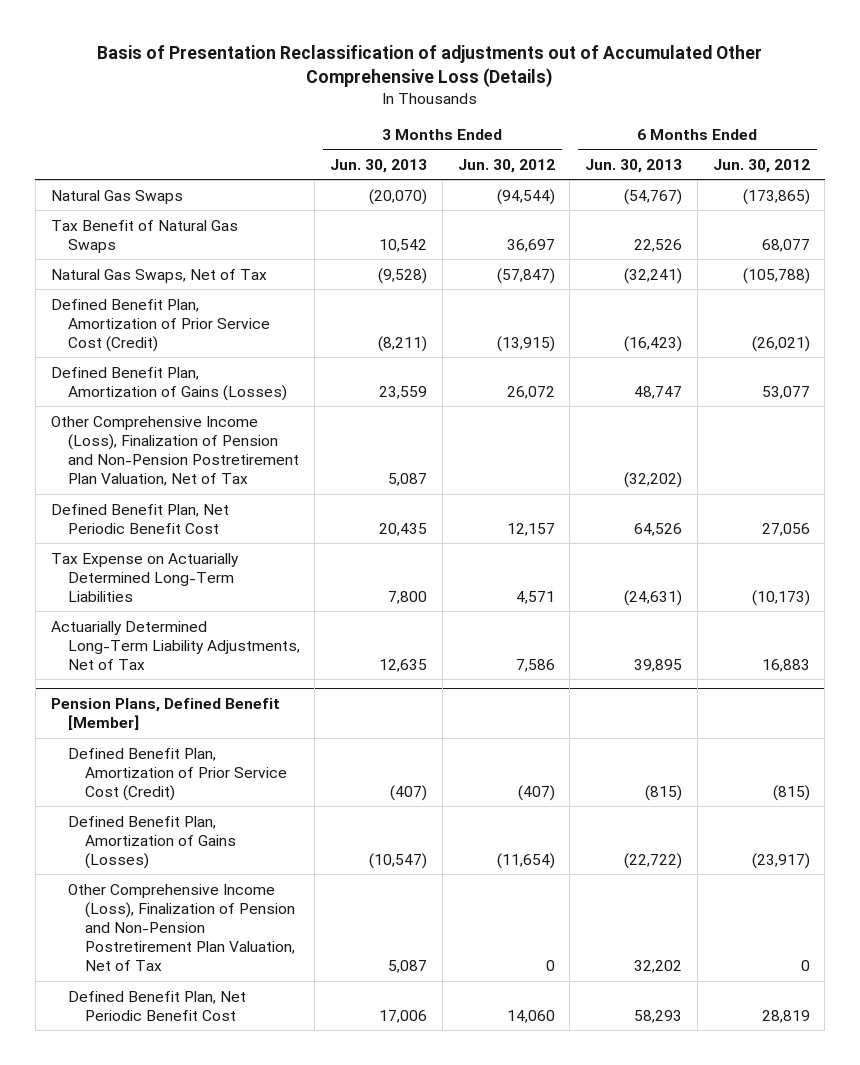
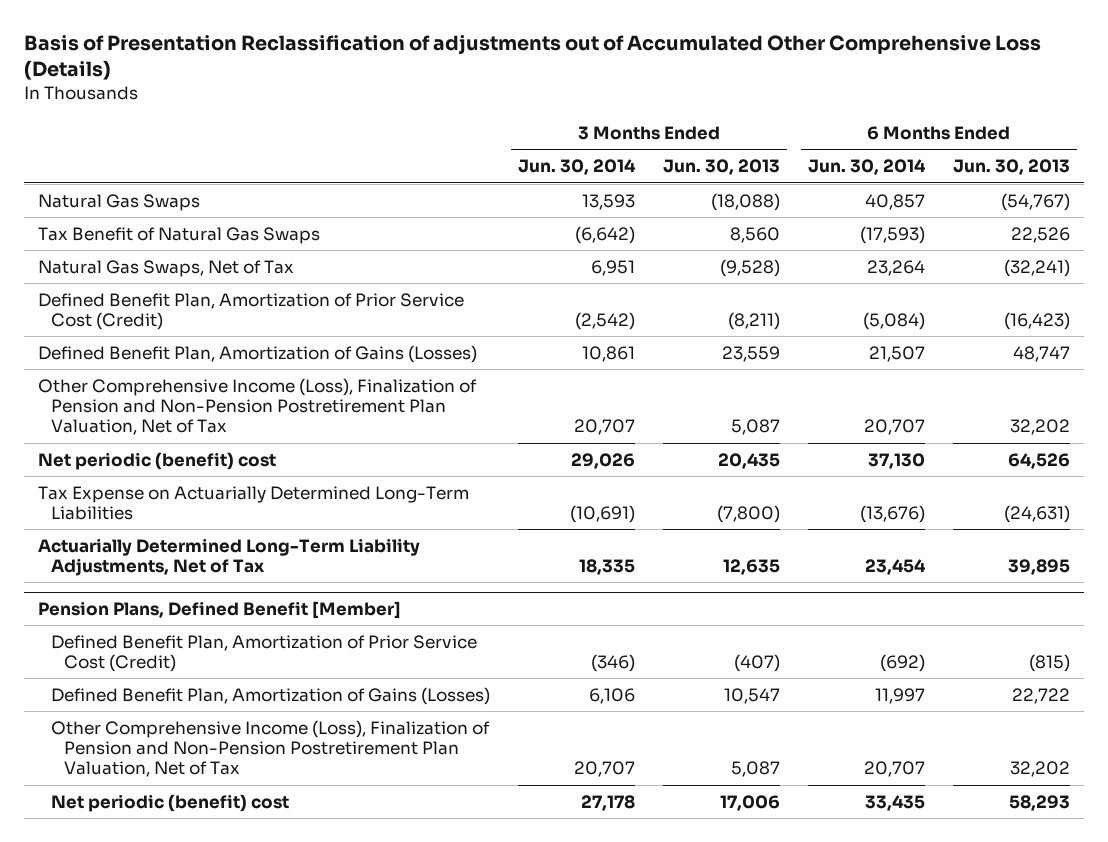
- | 3 Months Ended Jun. 30, 2013 | 3 Months Ended Jun. 30, 2012 | 6 Months Ended Jun. 30, 2013 | 6 Months Ended Jun. 30, 2012
+ | 3 Months Ended Jun. 30, 2014 | 3 Months Ended Jun. 30, 2013 | 6 Months Ended Jun. 30, 2014 | 6 Months Ended Jun. 30, 2013
- Natural Gas Swaps | (20,070) | (94,544) | (54,767) | (173,865)
- Tax Benefit of Natural Gas Swaps | 10,542 | 36,697 | 22,526 | 68,077
+ Natural Gas Swaps | 13,593 | (18,088) | 40,857 | (54,767)
+ Tax Benefit of Natural Gas Swaps | (6,642) | 8,560 | (17,593) | 22,526
- Other Comprehensive Income (Loss), Finalization of Pension and Non-Pension Postretirement Plan Valuation, Net of Tax | 5,087 | | (32,202) |
- Defined Benefit Plan, Net Periodic Benefit Cost | 20,435 | 12,157 | 64,526 | 27,056
- Tax Expense on Actuarially Determined Long-Term Liabilities | 7,800 | 4,571 | (24,631) | (10,173)
+ Other Comprehensive Income (Loss), Finalization of Pension and Non-Pension Postretirement Plan Valuation, Net of Tax | 20,707 | 5,087 | 20,707 | 32,202
+ Net periodic (benefit) cost | 29,026 | 20,435 | 37,130 | 64,526
+ Tax Expense on Actuarially Determined Long-Term Liabilities | (10,691) | (7,800) | (13,676) | (24,631)
@ Pension Plans, Defined Benefit [Member]
- Defined Benefit Plan, Amortization of Gains (Losses) | (10,547) | (11,654) | (22,722) | (23,917)
+ Defined Benefit Plan, Amortization of Gains (Losses) | 6,106 | 10,547 | 11,997 | 22,722
- Defined Benefit Plan, Net Periodic Benefit Cost | 17,006 | 14,060 | 58,293 | 28,819
+ Net periodic (benefit) cost | 27,178 | 17,006 | 33,435 | 58,293

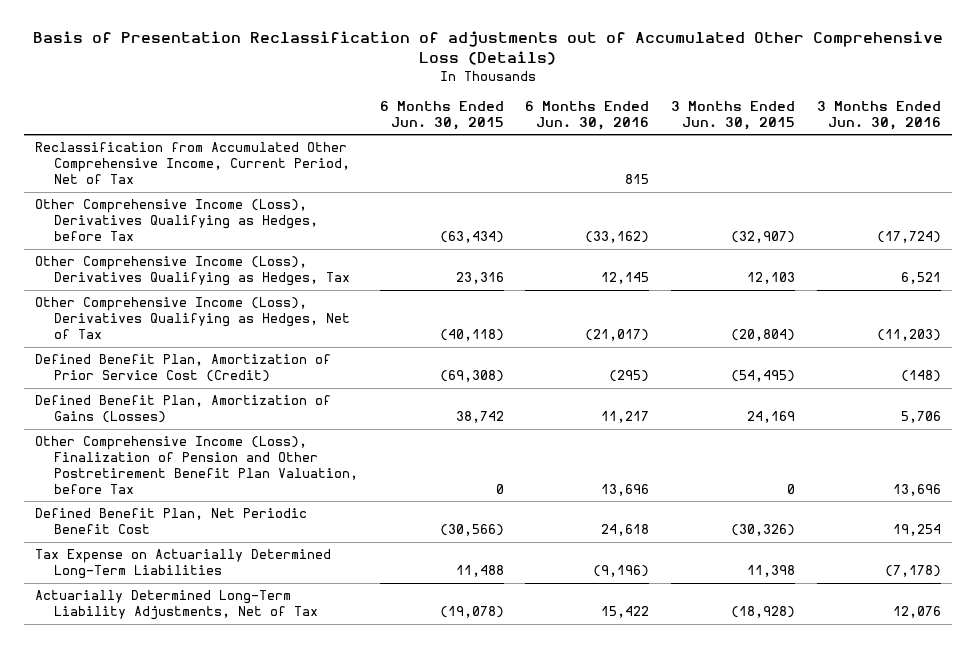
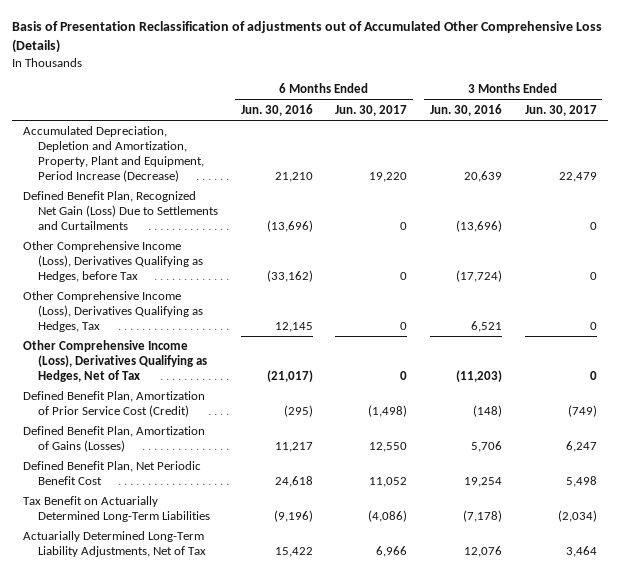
- | 6 Months Ended Jun. 30, 2015 | 6 Months Ended Jun. 30, 2016 | 3 Months Ended Jun. 30, 2015 | 3 Months Ended Jun. 30, 2016
+ | 6 Months Ended Jun. 30, 2016 | 6 Months Ended Jun. 30, 2017 | 3 Months Ended Jun. 30, 2016 | 3 Months Ended Jun. 30, 2017
- Reclassification from Accumulated Other Comprehensive Income, Current Period, Net of Tax | | 815 | |
+ Accumulated Depreciation, Depletion and Amortization, Property, Plant and Equipment, Period Increase (Decrease) | 21,210 | 19,220 | 20,639 | 22,479
+ Defined Benefit Plan, Recognized Net Gain (Loss) Due to Settlements and Curtailments | (13,696) | 0 | (13,696) | 0
- Other Comprehensive Income (Loss), Finalization of Pension and Other Postretirement Benefit Plan Valuation, before Tax | 0 | 13,696 | 0 | 13,696
- Tax Expense on Actuarially Determined Long-Term Liabilities | 11,488 | (9,196) | 11,398 | (7,178)
+ Tax Benefit on Actuarially Determined Long-Term Liabilities | (9,196) | (4,086) | (7,178) | (2,034)

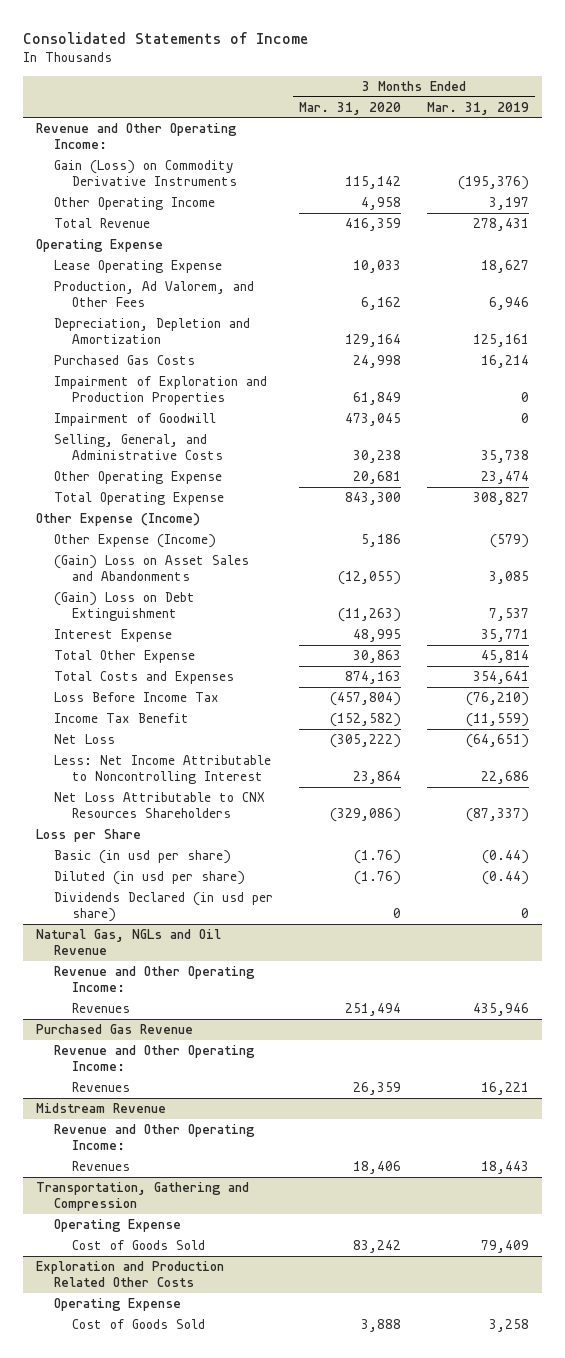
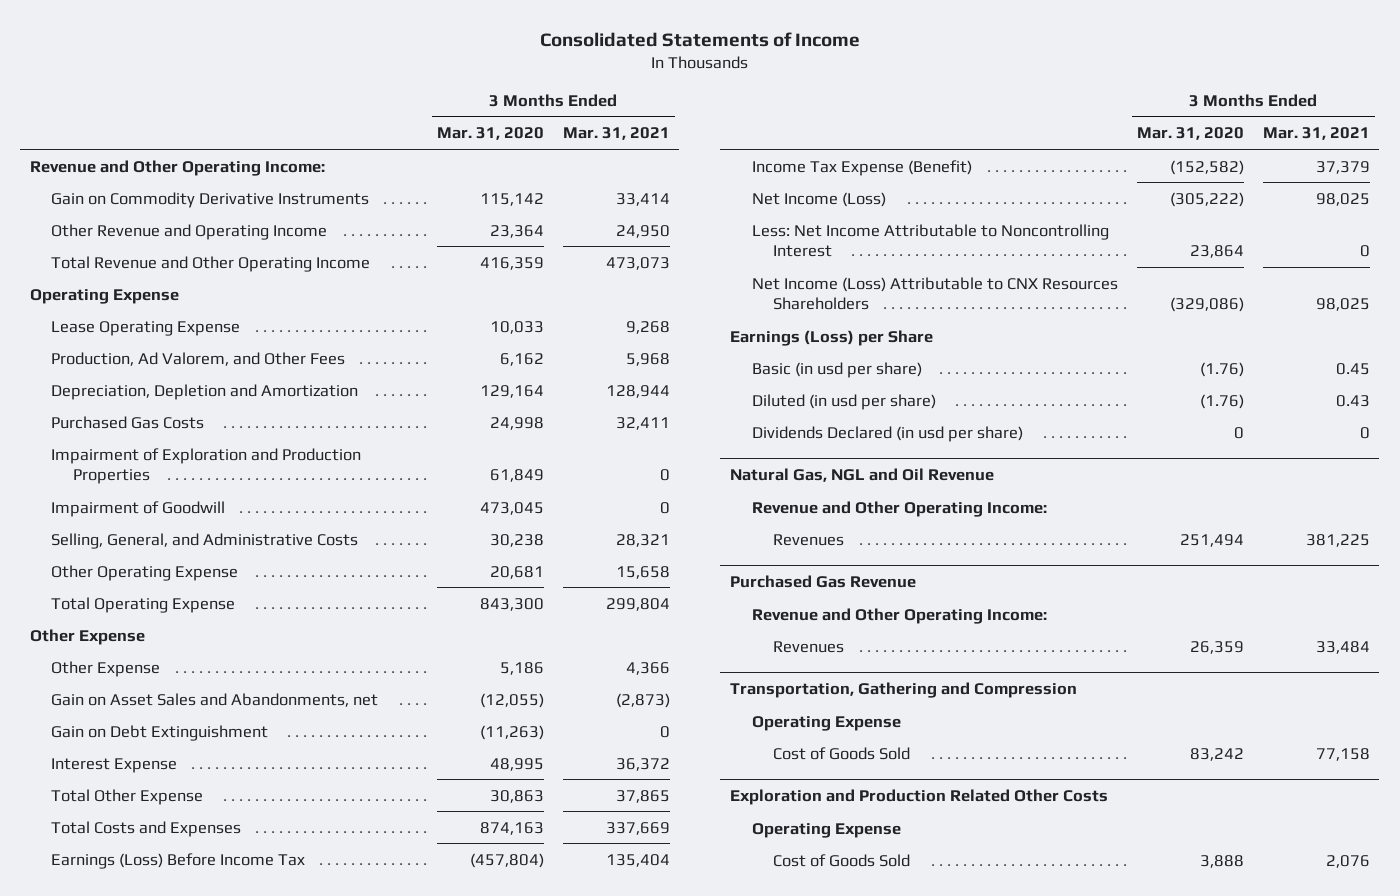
- | 3 Months Ended Mar. 31, 2020 | 3 Months Ended Mar. 31, 2019
+ | 3 Months Ended Mar. 31, 2020 | 3 Months Ended Mar. 31, 2021
- Gain (Loss) on Commodity Derivative Instruments | 115,142 | (195,376)
- Other Operating Income | 4,958 | 3,197
- Total Revenue | 416,359 | 278,431
+ Gain on Commodity Derivative Instruments | 115,142 | 33,414
+ Other Revenue and Operating Income | 23,364 | 24,950
+ Total Revenue and Other Operating Income | 416,359 | 473,073
- Other Expense (Income)
- Other Expense (Income) | 5,186 | (579)
- (Gain) Loss on Asset Sales and Abandonments | (12,055) | 3,085
- (Gain) Loss on Debt Extinguishment | (11,263) | 7,537
+ Other Expense
+ Other Expense | 5,186 | 4,366
+ Gain on Asset Sales and Abandonments, net | (12,055) | (2,873)
+ Gain on Debt Extinguishment | (11,263) | 0
- Loss Before Income Tax | (457,804) | (76,210)
- Income Tax Benefit | (152,582) | (11,559)
- Net Loss | (305,222) | (64,651)
+ Earnings (Loss) Before Income Tax | (457,804) | 135,404
+ Income Tax Expense (Benefit) | (152,582) | 37,379
+ Net Income (Loss) | (305,222) | 98,025
- Net Loss Attributable to CNX Resources Shareholders | (329,086) | (87,337)
- Loss per Share
+ Net Income (Loss) Attributable to CNX Resources Shareholders | (329,086) | 98,025
+ Earnings (Loss) per Share
- Natural Gas, NGLs and Oil Revenue
+ Natural Gas, NGL and Oil Revenue
- Midstream Revenue
- Revenue and Other Operating Income:
- Revenues | 18,406 | 18,443

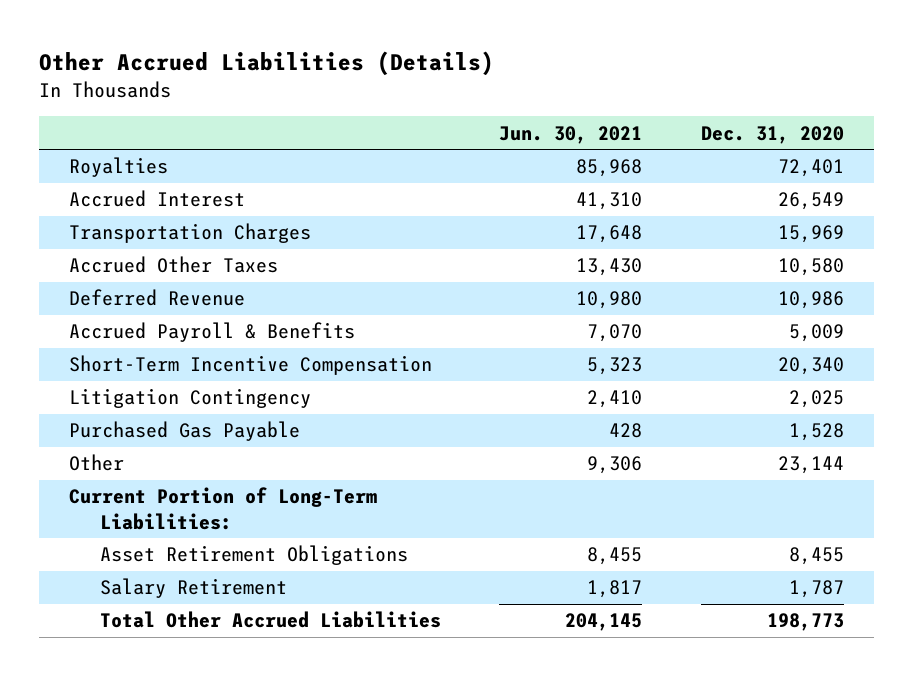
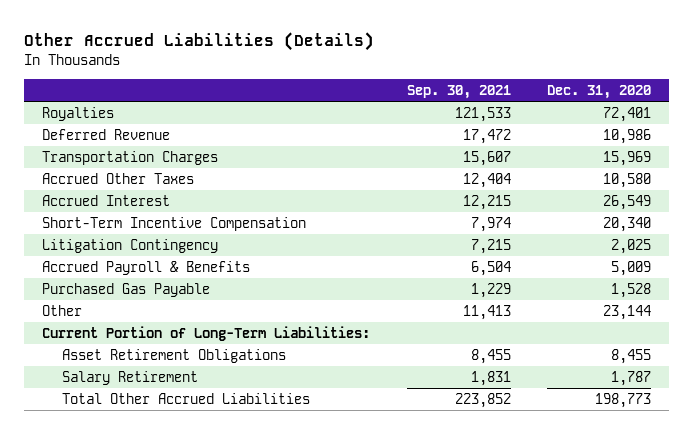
- | Jun. 30, 2021 | Dec. 31, 2020
+ | Sep. 30, 2021 | Dec. 31, 2020
moved up: Deferred Revenue | 17,472 | 10,986
moved down: Accrued Interest | 12,215 | 26,549
moved down: Accrued Payroll & Benefits | 6,504 | 5,009

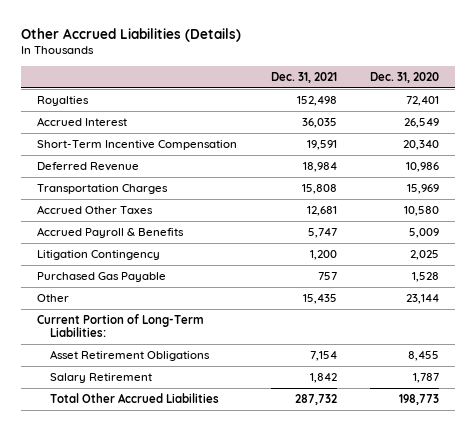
- | Sep. 30, 2021 | Dec. 31, 2020
+ | Dec. 31, 2021 | Dec. 31, 2020
moved up: Accrued Interest | 36,035 | 26,549
moved up: Short-Term Incentive Compensation | 19,591 | 20,340
moved down: Litigation Contingency | 1,200 | 2,025

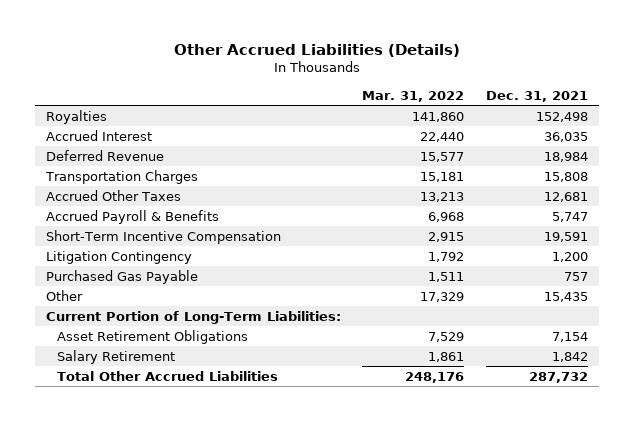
- | Dec. 31, 2021 | Dec. 31, 2020
+ | Mar. 31, 2022 | Dec. 31, 2021
moved down: Short-Term Incentive Compensation | 2,915 | 19,591

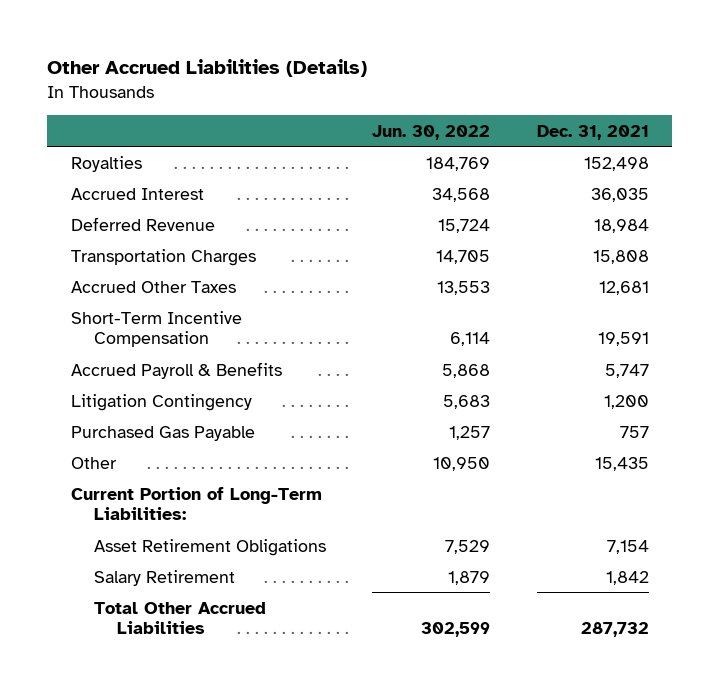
- | Mar. 31, 2022 | Dec. 31, 2021
+ | Jun. 30, 2022 | Dec. 31, 2021
moved down: Accrued Payroll & Benefits | 5,868 | 5,747

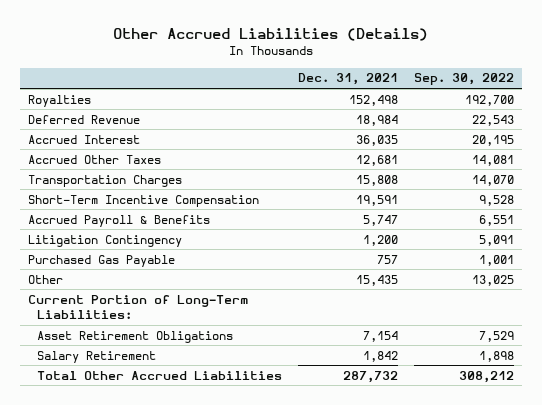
- | Jun. 30, 2022 | Dec. 31, 2021
+ | Dec. 31, 2021 | Sep. 30, 2022
moved down: Accrued Interest | 36,035 | 20,195
moved down: Transportation Charges | 15,808 | 14,070

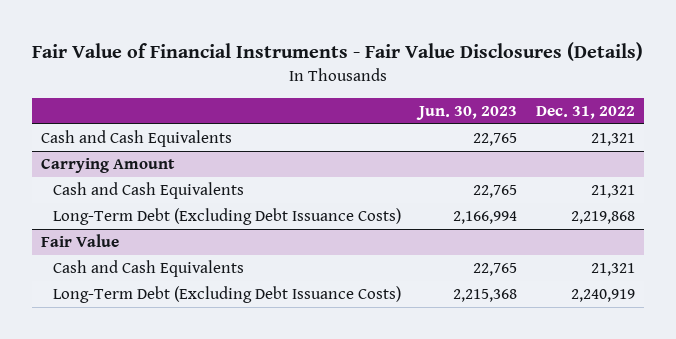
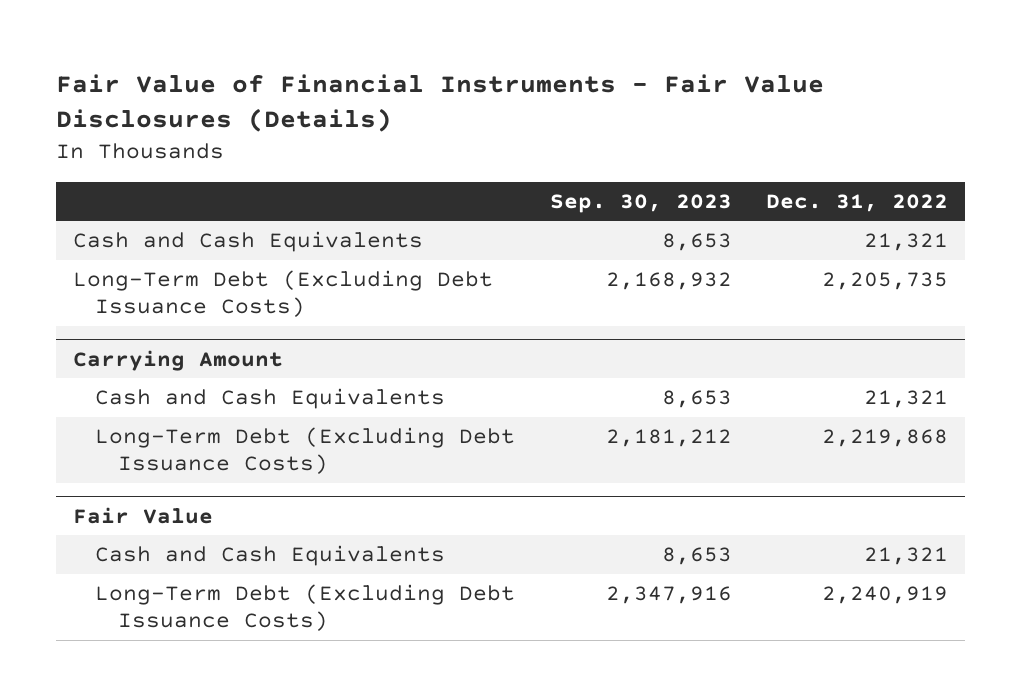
- | Jun. 30, 2023 | Dec. 31, 2022
+ | Sep. 30, 2023 | Dec. 31, 2022
+ Long-Term Debt (Excluding Debt Issuance Costs) | 2,168,932 | 2,205,735

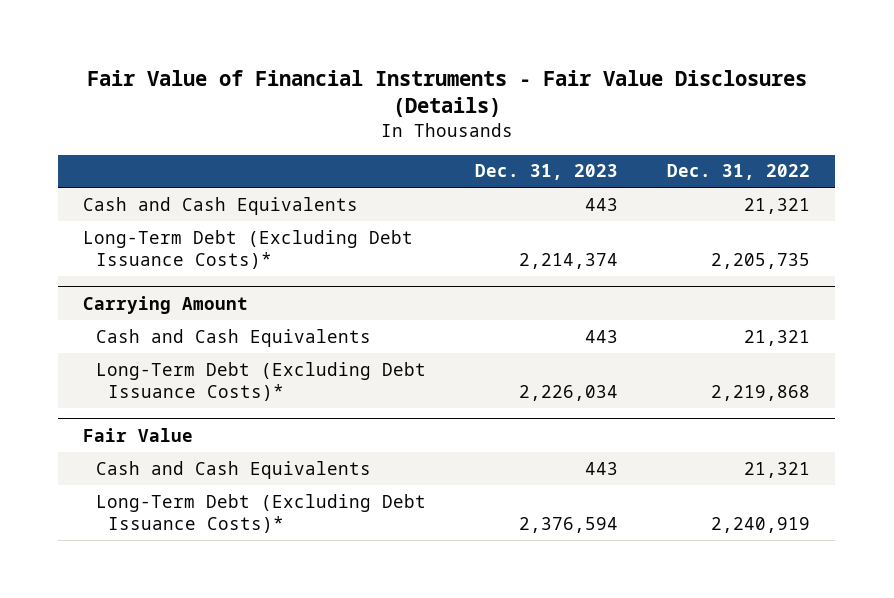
- | Sep. 30, 2023 | Dec. 31, 2022
+ | Dec. 31, 2023 | Dec. 31, 2022
- Long-Term Debt (Excluding Debt Issuance Costs) | 2,168,932 | 2,205,735
+ Long-Term Debt (Excluding Debt Issuance Costs)* | 2,214,374 | 2,205,735
@ Carrying Amount
- Long-Term Debt (Excluding Debt Issuance Costs) | 2,181,212 | 2,219,868
+ Long-Term Debt (Excluding Debt Issuance Costs)* | 2,226,034 | 2,219,868
@ Fair Value
- Long-Term Debt (Excluding Debt Issuance Costs) | 2,347,916 | 2,240,919
+ Long-Term Debt (Excluding Debt Issuance Costs)* | 2,376,594 | 2,240,919

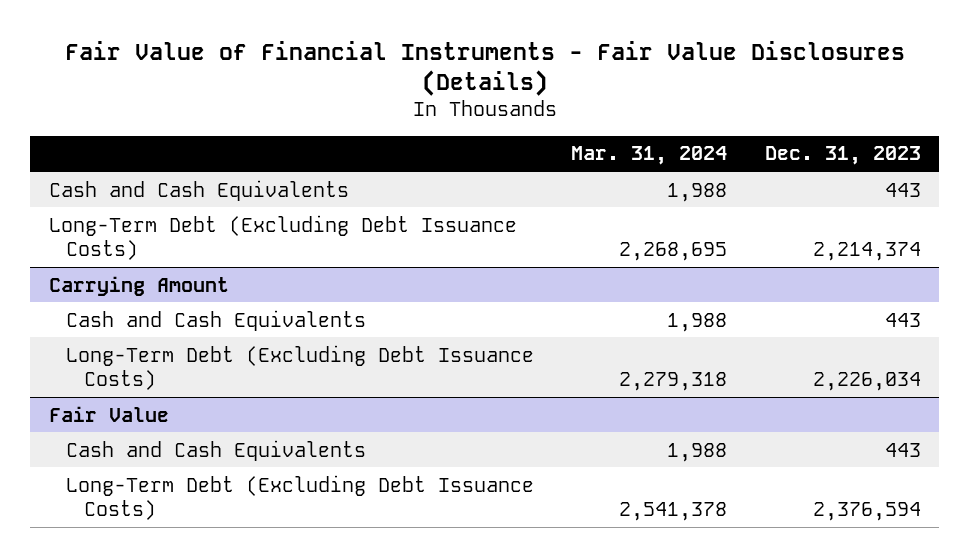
- | Dec. 31, 2023 | Dec. 31, 2022
+ | Mar. 31, 2024 | Dec. 31, 2023
- Long-Term Debt (Excluding Debt Issuance Costs)* | 2,214,374 | 2,205,735
+ Long-Term Debt (Excluding Debt Issuance Costs) | 2,268,695 | 2,214,374
@ Carrying Amount
- Long-Term Debt (Excluding Debt Issuance Costs)* | 2,226,034 | 2,219,868
+ Long-Term Debt (Excluding Debt Issuance Costs) | 2,279,318 | 2,226,034
@ Fair Value
- Long-Term Debt (Excluding Debt Issuance Costs)* | 2,376,594 | 2,240,919
+ Long-Term Debt (Excluding Debt Issuance Costs) | 2,541,378 | 2,376,594

